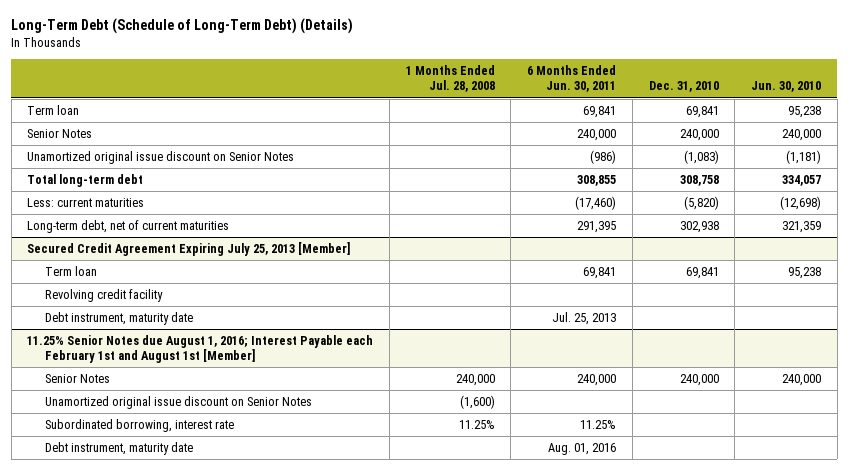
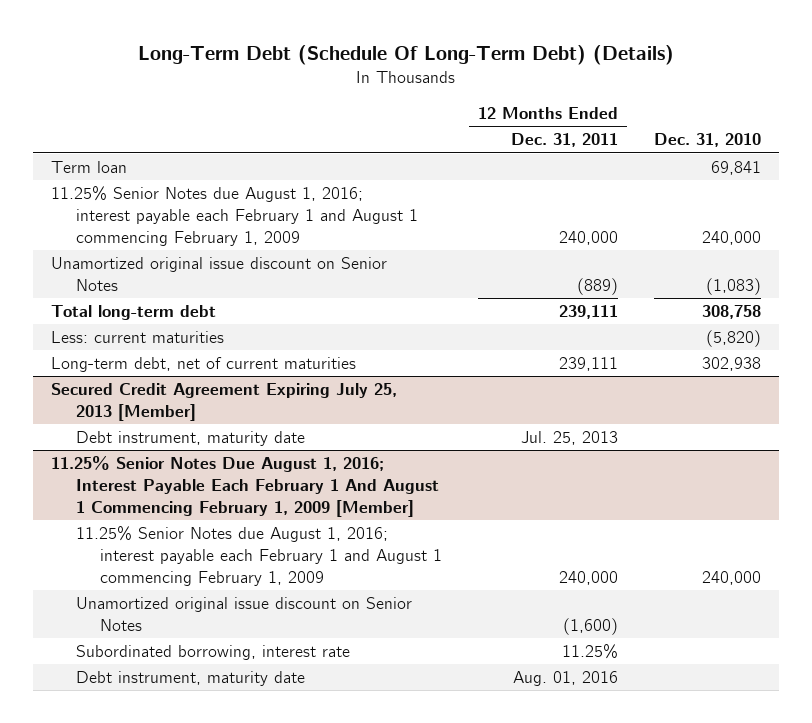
- Long-Term Debt (Schedule of Long-Term Debt) (Details)
+ Long-Term Debt (Schedule Of Long-Term Debt) (Details)
- | 1 Months Ended Jul. 28, 2008 | 6 Months Ended Jun. 30, 2011 | Dec. 31, 2010 | Jun. 30, 2010
+ | 12 Months Ended Dec. 31, 2011 | Dec. 31, 2010
- Senior Notes | | 240,000 | 240,000 | 240,000
+ 11.25% Senior Notes due August 1, 2016; interest payable each February 1 and August 1 commencing February 1, 2009 | 240,000 | 240,000
@ Secured Credit Agreement Expiring July 25, 2013 [Member]
- Term loan | | 69,841 | 69,841 | 95,238
- Revolving credit facility
- 11.25% Senior Notes due August 1, 2016; Interest Payable each February 1st and August 1st [Member]
- Senior Notes | 240,000 | 240,000 | 240,000 | 240,000
+ 11.25% Senior Notes Due August 1, 2016; Interest Payable Each February 1 And August 1 Commencing February 1, 2009 [Member]
+ 11.25% Senior Notes due August 1, 2016; interest payable each February 1 and August 1 commencing February 1, 2009 | 240,000 | 240,000

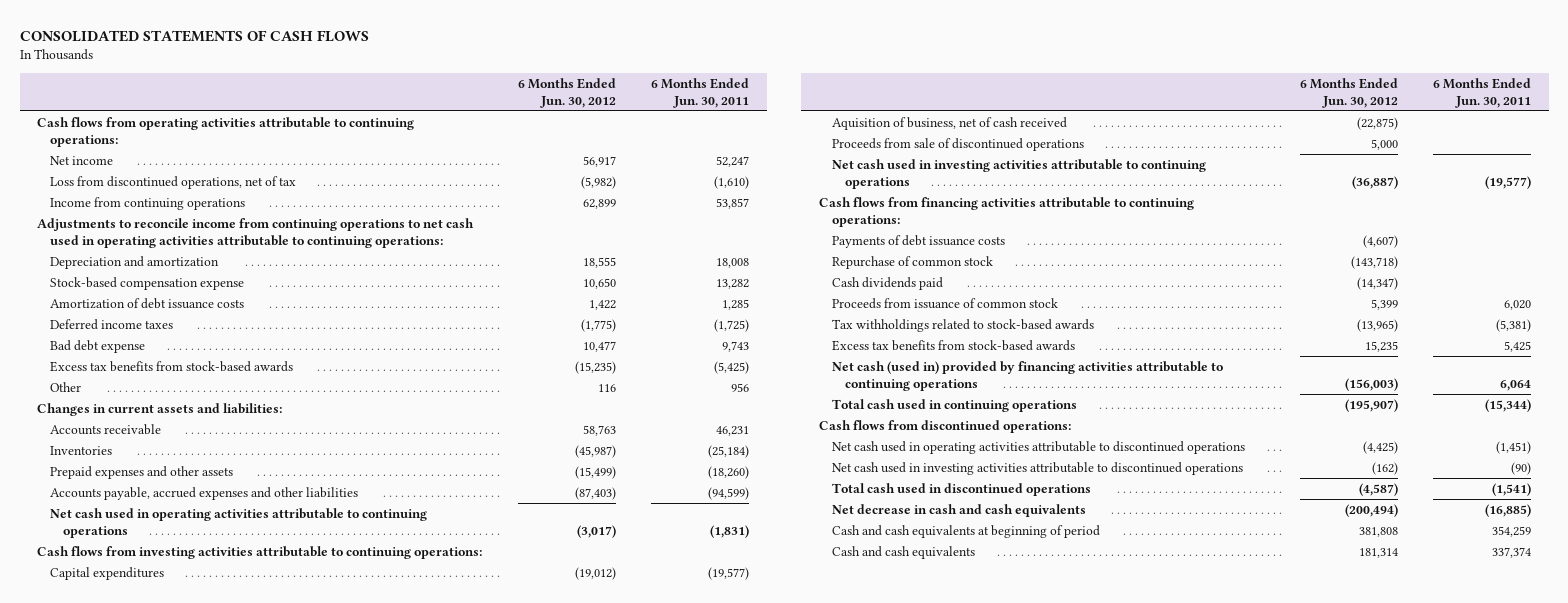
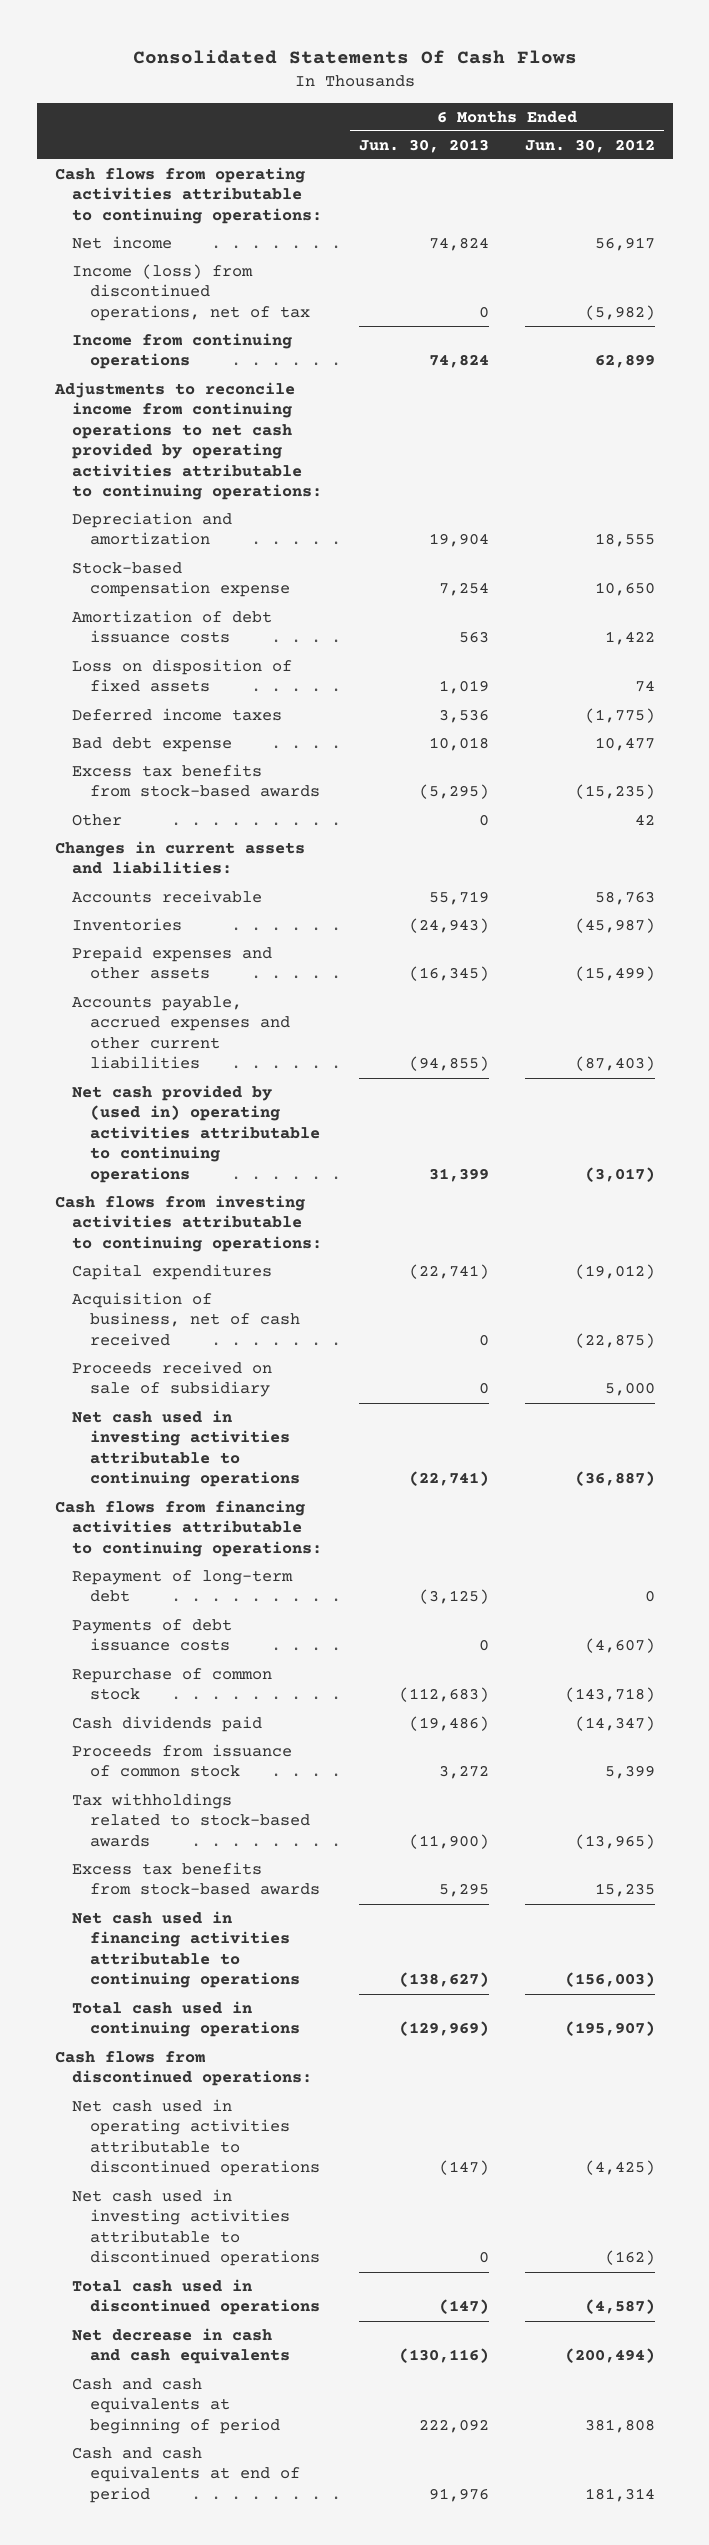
- CONSOLIDATED STATEMENTS OF CASH FLOWS
+ Consolidated Statements Of Cash Flows
- | 6 Months Ended Jun. 30, 2012 | 6 Months Ended Jun. 30, 2011
+ | 6 Months Ended Jun. 30, 2013 | 6 Months Ended Jun. 30, 2012
- Loss from discontinued operations, net of tax | (5,982) | (1,610)
+ Income (loss) from discontinued operations, net of tax | 0 | (5,982)
- Adjustments to reconcile income from continuing operations to net cash used in operating activities attributable to continuing operations:
+ Adjustments to reconcile income from continuing operations to net cash provided by operating activities attributable to continuing operations:
+ Loss on disposition of fixed assets | 1,019 | 74
- Other | 116 | 956
+ Other | 0 | 42
- Accounts payable, accrued expenses and other liabilities | (87,403) | (94,599)
- Net cash used in operating activities attributable to continuing operations | (3,017) | (1,831)
+ Accounts payable, accrued expenses and other current liabilities | (94,855) | (87,403)
+ Net cash provided by (used in) operating activities attributable to continuing operations | 31,399 | (3,017)
- Aquisition of business, net of cash received | (22,875) |
- Proceeds from sale of discontinued operations | 5,000 |
+ Acquisition of business, net of cash received | 0 | (22,875)
+ Proceeds received on sale of subsidiary | 0 | 5,000
+ Repayment of long-term debt | (3,125) | 0
- Net cash (used in) provided by financing activities attributable to continuing operations | (156,003) | 6,064
+ Net cash used in financing activities attributable to continuing operations | (138,627) | (156,003)
- Cash and cash equivalents | 181,314 | 337,374
+ Cash and cash equivalents at end of period | 91,976 | 181,314

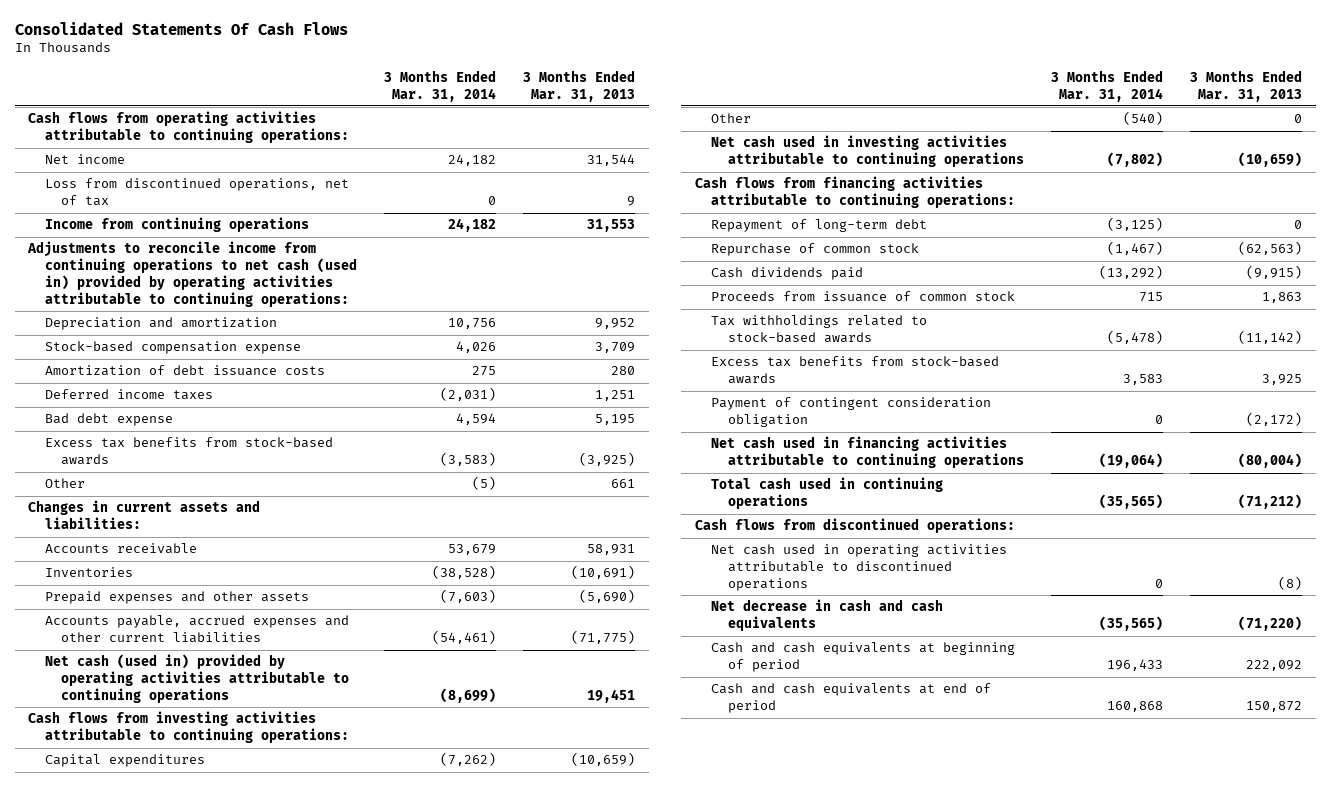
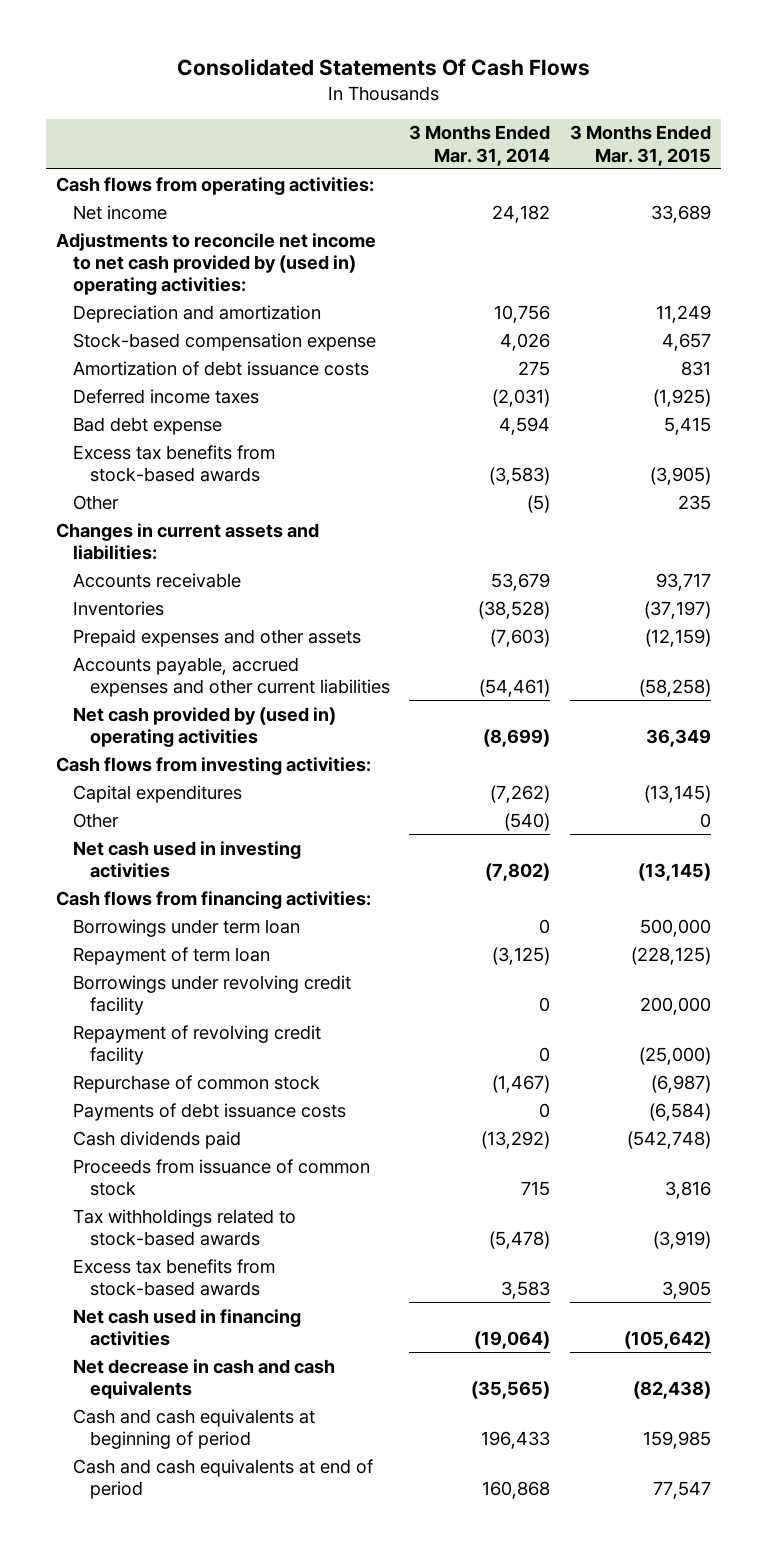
- | 3 Months Ended Mar. 31, 2014 | 3 Months Ended Mar. 31, 2013
+ | 3 Months Ended Mar. 31, 2014 | 3 Months Ended Mar. 31, 2015
- Cash flows from operating activities attributable to continuing operations:
+ Cash flows from operating activities:
- Loss from discontinued operations, net of tax | 0 | 9
- Income from continuing operations | 24,182 | 31,553
- Adjustments to reconcile income from continuing operations to net cash (used in) provided by operating activities attributable to continuing operations:
+ Adjustments to reconcile net income to net cash provided by (used in) operating activities:
- Net cash (used in) provided by operating activities attributable to continuing operations | (8,699) | 19,451
- Cash flows from investing activities attributable to continuing operations:
+ Net cash provided by (used in) operating activities | (8,699) | 36,349
+ Cash flows from investing activities:
- Net cash used in investing activities attributable to continuing operations | (7,802) | (10,659)
- Cash flows from financing activities attributable to continuing operations:
- Repayment of long-term debt | (3,125) | 0
+ Net cash used in investing activities | (7,802) | (13,145)
+ Cash flows from financing activities:
+ Borrowings under term loan | 0 | 500,000
+ Repayment of term loan | (3,125) | (228,125)
+ Borrowings under revolving credit facility | 0 | 200,000
+ Repayment of revolving credit facility | 0 | (25,000)
+ Payments of debt issuance costs | 0 | (6,584)
- Payment of contingent consideration obligation | 0 | (2,172)
- Net cash used in financing activities attributable to continuing operations | (19,064) | (80,004)
- Total cash used in continuing operations | (35,565) | (71,212)
- Cash flows from discontinued operations:
- Net cash used in operating activities attributable to discontinued operations | 0 | (8)
+ Net cash used in financing activities | (19,064) | (105,642)

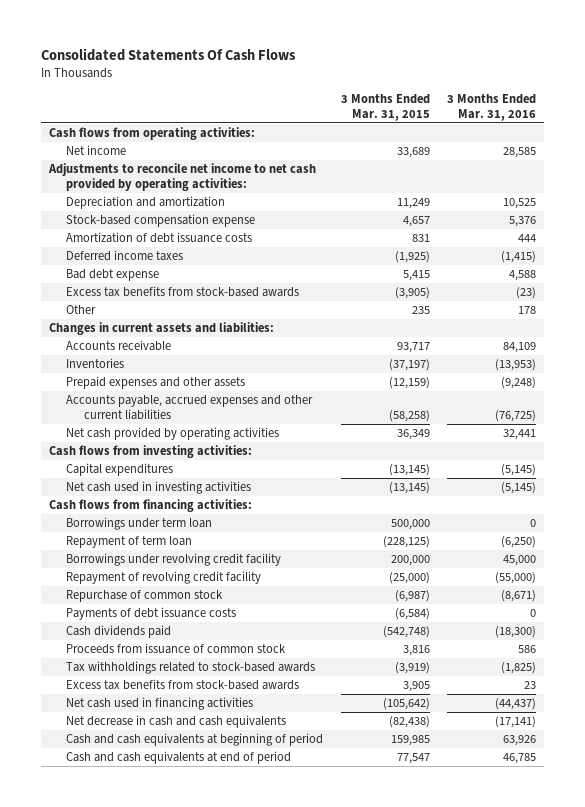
- | 3 Months Ended Mar. 31, 2014 | 3 Months Ended Mar. 31, 2015
+ | 3 Months Ended Mar. 31, 2015 | 3 Months Ended Mar. 31, 2016
- Adjustments to reconcile net income to net cash provided by (used in) operating activities:
+ Adjustments to reconcile net income to net cash provided by operating activities:
- Net cash provided by (used in) operating activities | (8,699) | 36,349
+ Net cash provided by operating activities | 36,349 | 32,441
- Other | (540) | 0

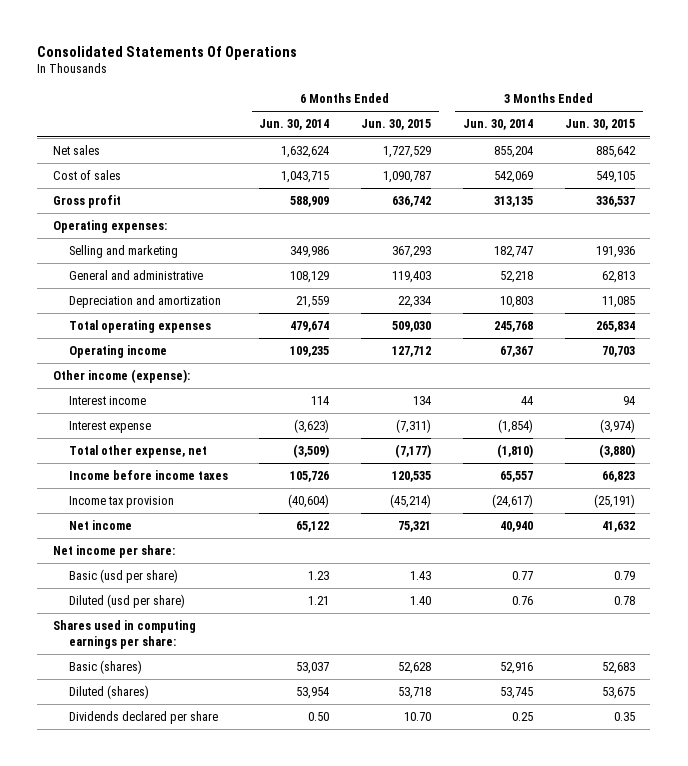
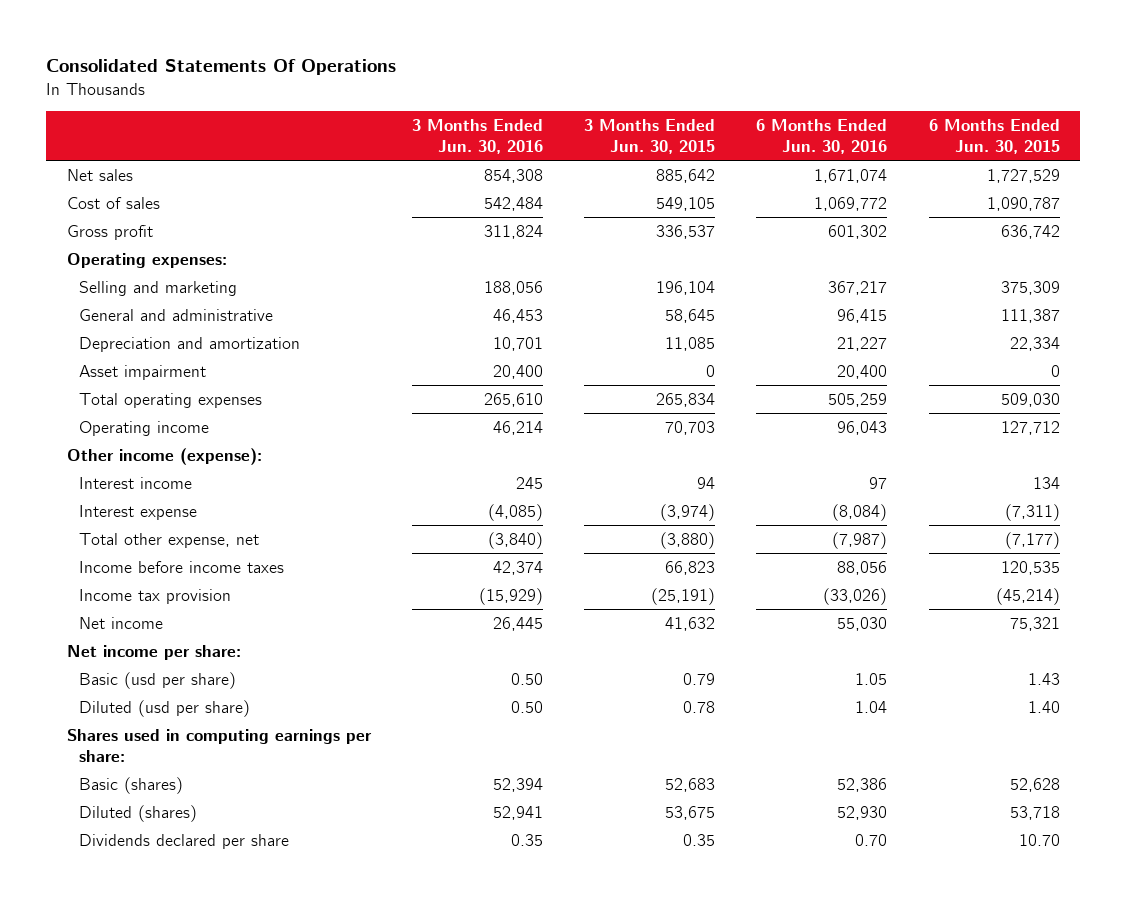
- | 6 Months Ended Jun. 30, 2014 | 6 Months Ended Jun. 30, 2015 | 3 Months Ended Jun. 30, 2014 | 3 Months Ended Jun. 30, 2015
+ | 3 Months Ended Jun. 30, 2016 | 3 Months Ended Jun. 30, 2015 | 6 Months Ended Jun. 30, 2016 | 6 Months Ended Jun. 30, 2015
- Selling and marketing | 349,986 | 367,293 | 182,747 | 191,936
- General and administrative | 108,129 | 119,403 | 52,218 | 62,813
+ Selling and marketing | 188,056 | 196,104 | 367,217 | 375,309
+ General and administrative | 46,453 | 58,645 | 96,415 | 111,387
+ Asset impairment | 20,400 | 0 | 20,400 | 0

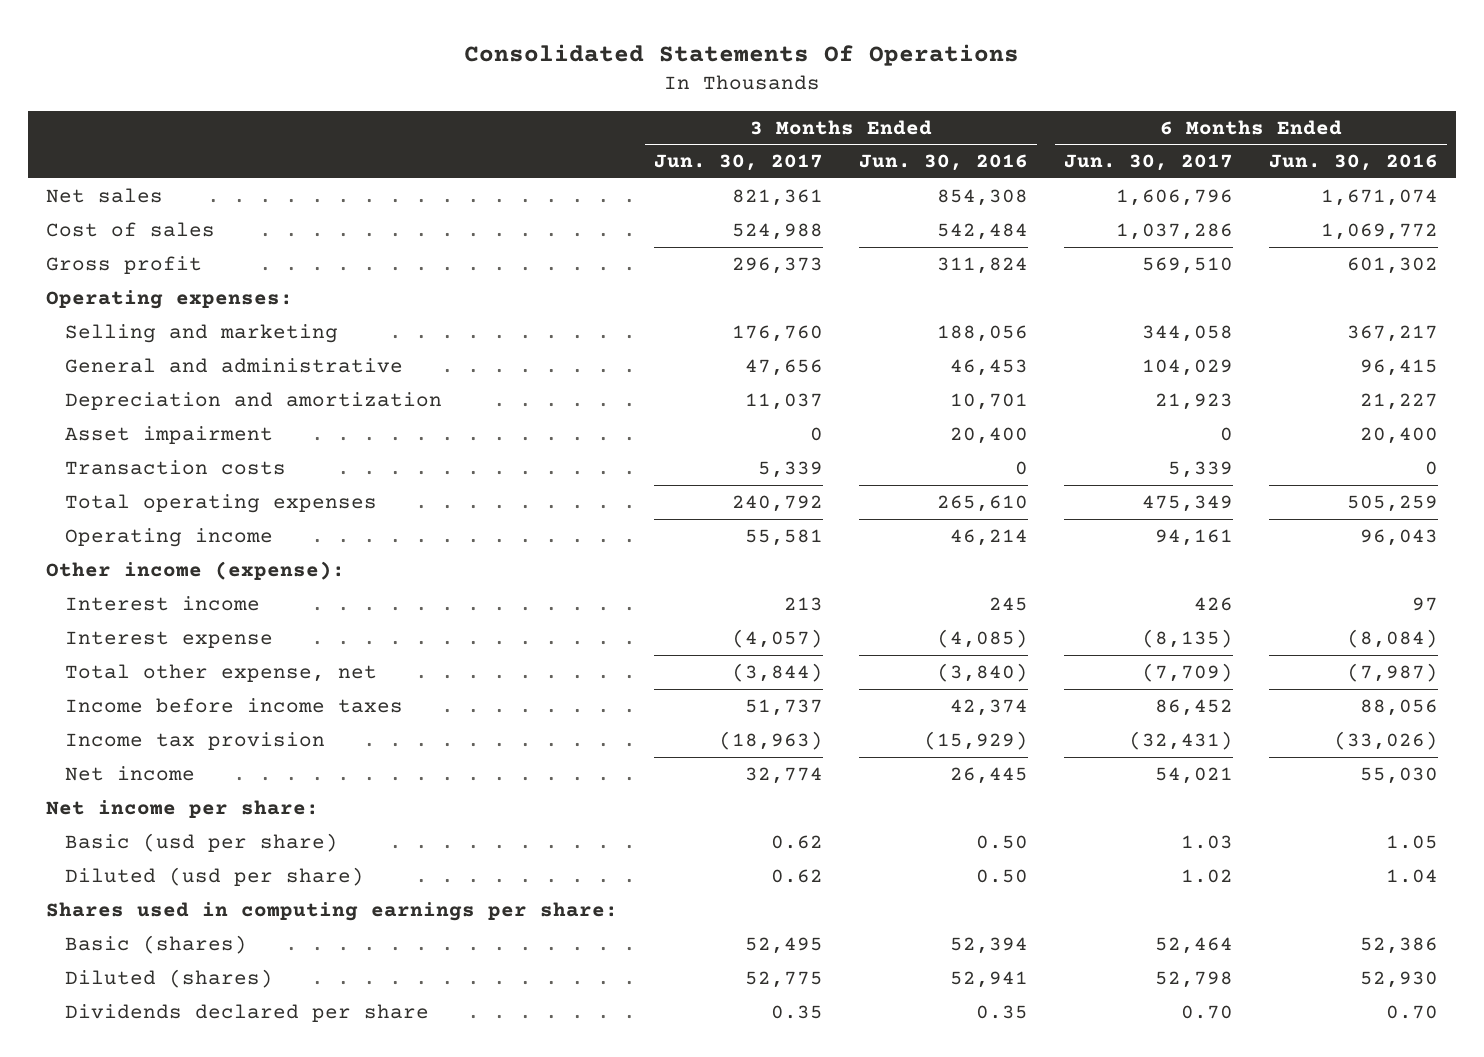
- | 3 Months Ended Jun. 30, 2016 | 3 Months Ended Jun. 30, 2015 | 6 Months Ended Jun. 30, 2016 | 6 Months Ended Jun. 30, 2015
+ | 3 Months Ended Jun. 30, 2017 | 3 Months Ended Jun. 30, 2016 | 6 Months Ended Jun. 30, 2017 | 6 Months Ended Jun. 30, 2016
+ Transaction costs | 5,339 | 0 | 5,339 | 0

